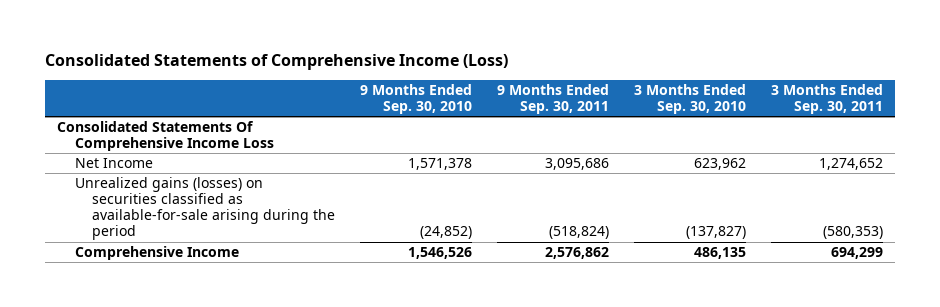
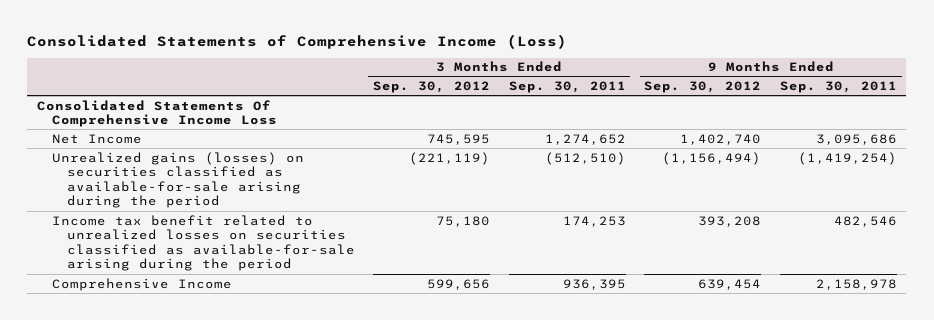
- | 9 Months Ended Sep. 30, 2010 | 9 Months Ended Sep. 30, 2011 | 3 Months Ended Sep. 30, 2010 | 3 Months Ended Sep. 30, 2011
+ | 3 Months Ended Sep. 30, 2012 | 3 Months Ended Sep. 30, 2011 | 9 Months Ended Sep. 30, 2012 | 9 Months Ended Sep. 30, 2011
- Unrealized gains (losses) on securities classified as available-for-sale arising during the period | (24,852) | (518,824) | (137,827) | (580,353)
- Comprehensive Income | 1,546,526 | 2,576,862 | 486,135 | 694,299
+ Unrealized gains (losses) on securities classified as available-for-sale arising during the period | (221,119) | (512,510) | (1,156,494) | (1,419,254)
+ Income tax benefit related to unrealized losses on securities classified as available-for-sale arising during the period | 75,180 | 174,253 | 393,208 | 482,546
+ Comprehensive Income | 599,656 | 936,395 | 639,454 | 2,158,978

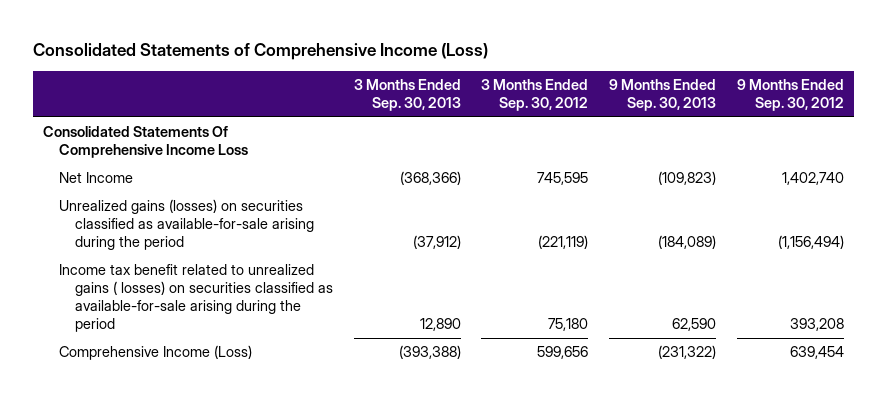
- | 3 Months Ended Sep. 30, 2012 | 3 Months Ended Sep. 30, 2011 | 9 Months Ended Sep. 30, 2012 | 9 Months Ended Sep. 30, 2011
+ | 3 Months Ended Sep. 30, 2013 | 3 Months Ended Sep. 30, 2012 | 9 Months Ended Sep. 30, 2013 | 9 Months Ended Sep. 30, 2012
- Income tax benefit related to unrealized losses on securities classified as available-for-sale arising during the period | 75,180 | 174,253 | 393,208 | 482,546
- Comprehensive Income | 599,656 | 936,395 | 639,454 | 2,158,978
+ Income tax benefit related to unrealized gains ( losses) on securities classified as available-for-sale arising during the period | 12,890 | 75,180 | 62,590 | 393,208
+ Comprehensive Income (Loss) | (393,388) | 599,656 | (231,322) | 639,454

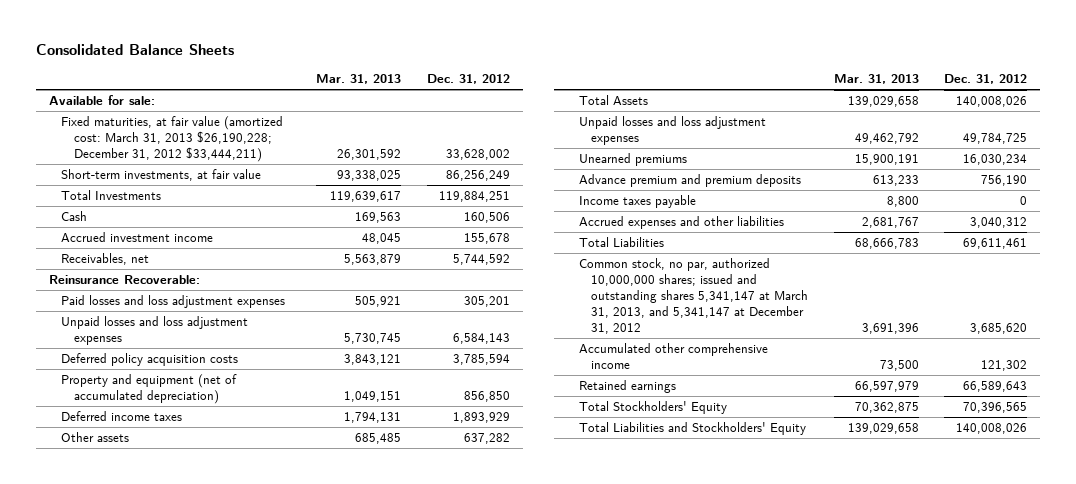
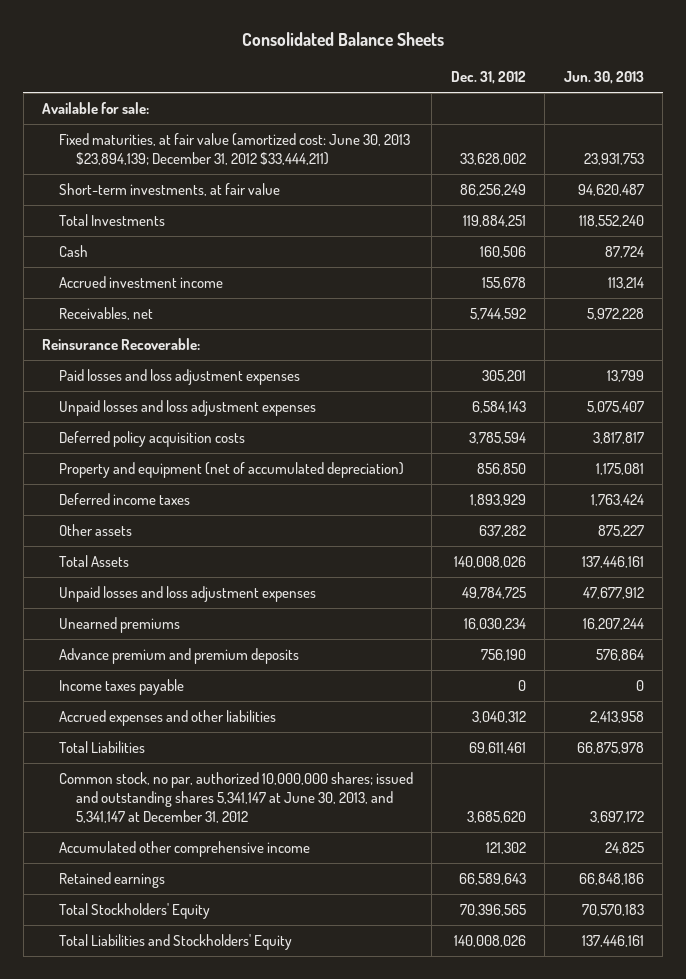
- | Mar. 31, 2013 | Dec. 31, 2012
+ | Dec. 31, 2012 | Jun. 30, 2013
- Fixed maturities, at fair value (amortized cost: March 31, 2013 $26,190,228; December 31, 2012 $33,444,211) | 26,301,592 | 33,628,002
+ Fixed maturities, at fair value (amortized cost: June 30, 2013 $23,894,139; December 31, 2012 $33,444,211) | 33,628,002 | 23,931,753
- Common stock, no par, authorized 10,000,000 shares; issued and outstanding shares 5,341,147 at March 31, 2013, and 5,341,147 at December 31, 2012 | 3,691,396 | 3,685,620
+ Common stock, no par, authorized 10,000,000 shares; issued and outstanding shares 5,341,147 at June 30, 2013, and 5,341,147 at December 31, 2012 | 3,685,620 | 3,697,172

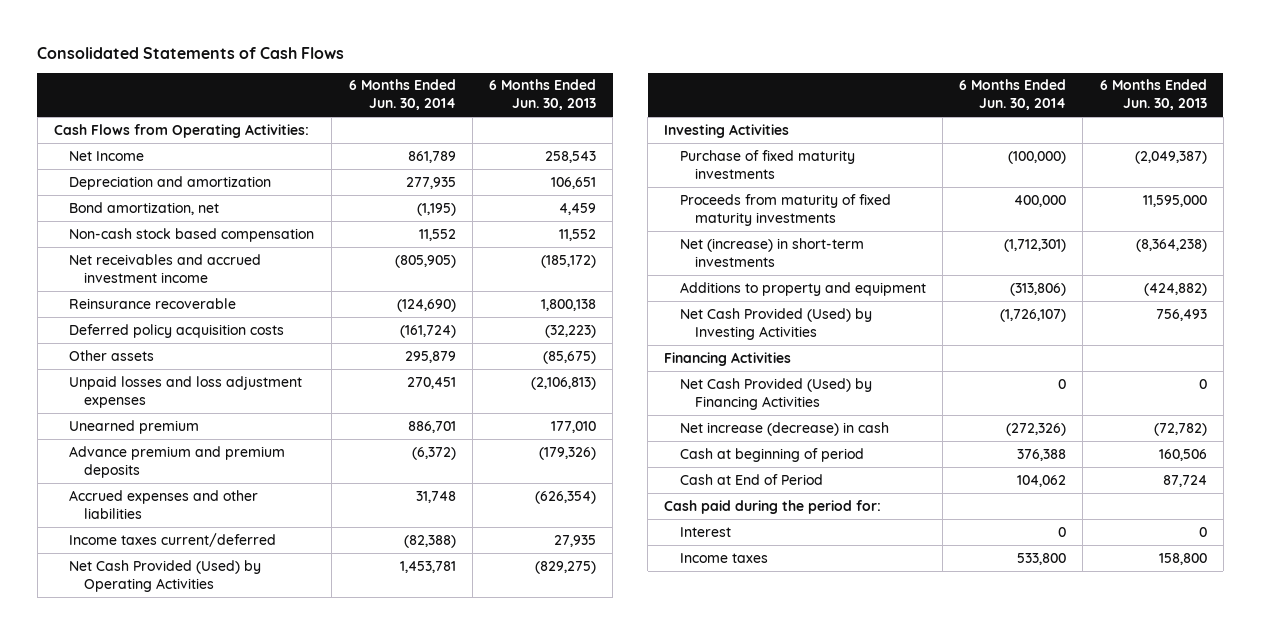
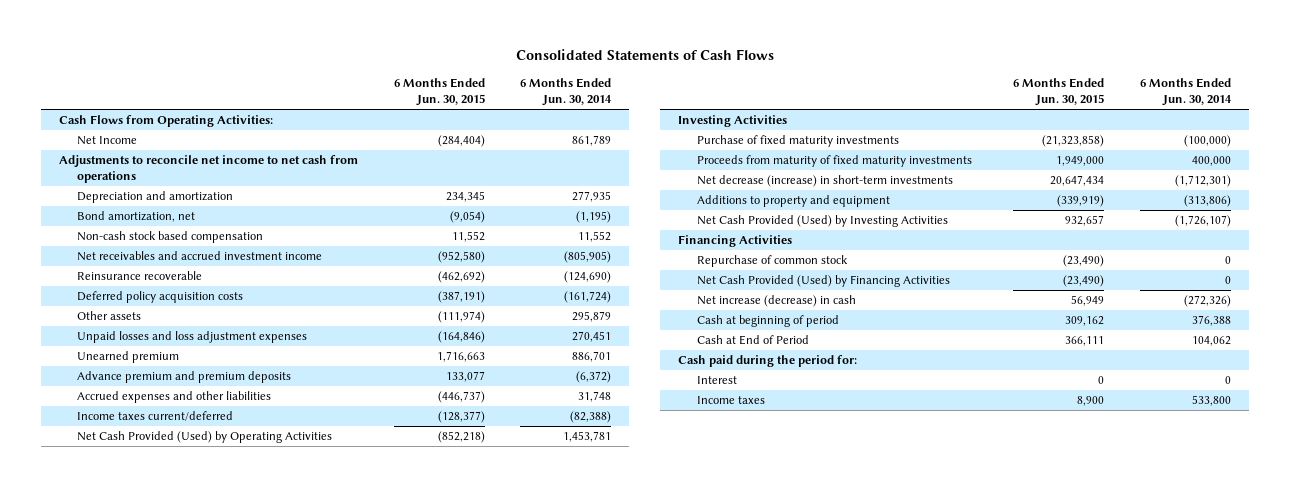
- | 6 Months Ended Jun. 30, 2014 | 6 Months Ended Jun. 30, 2013
+ | 6 Months Ended Jun. 30, 2015 | 6 Months Ended Jun. 30, 2014
+ Adjustments to reconcile net income to net cash from operations
- Net (increase) in short-term investments | (1,712,301) | (8,364,238)
+ Net decrease (increase) in short-term investments | 20,647,434 | (1,712,301)
+ Repurchase of common stock | (23,490) | 0

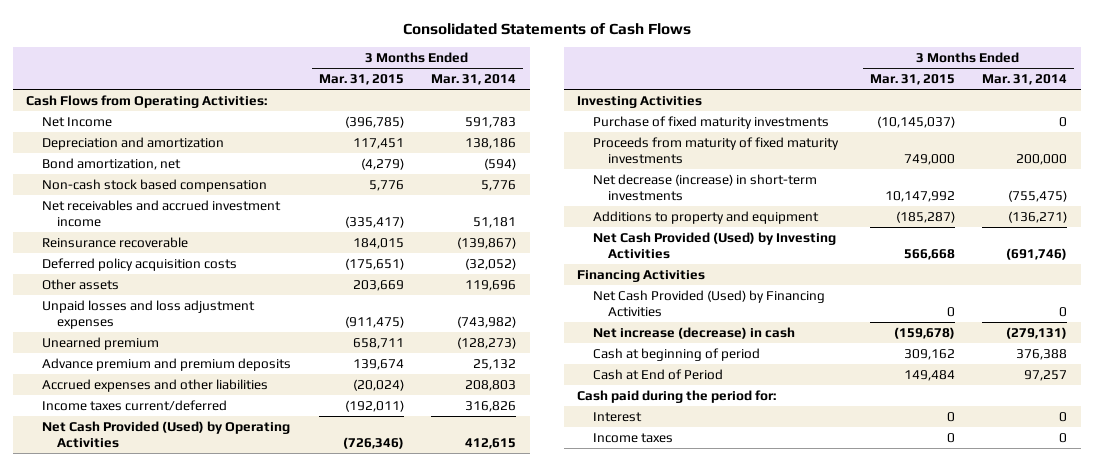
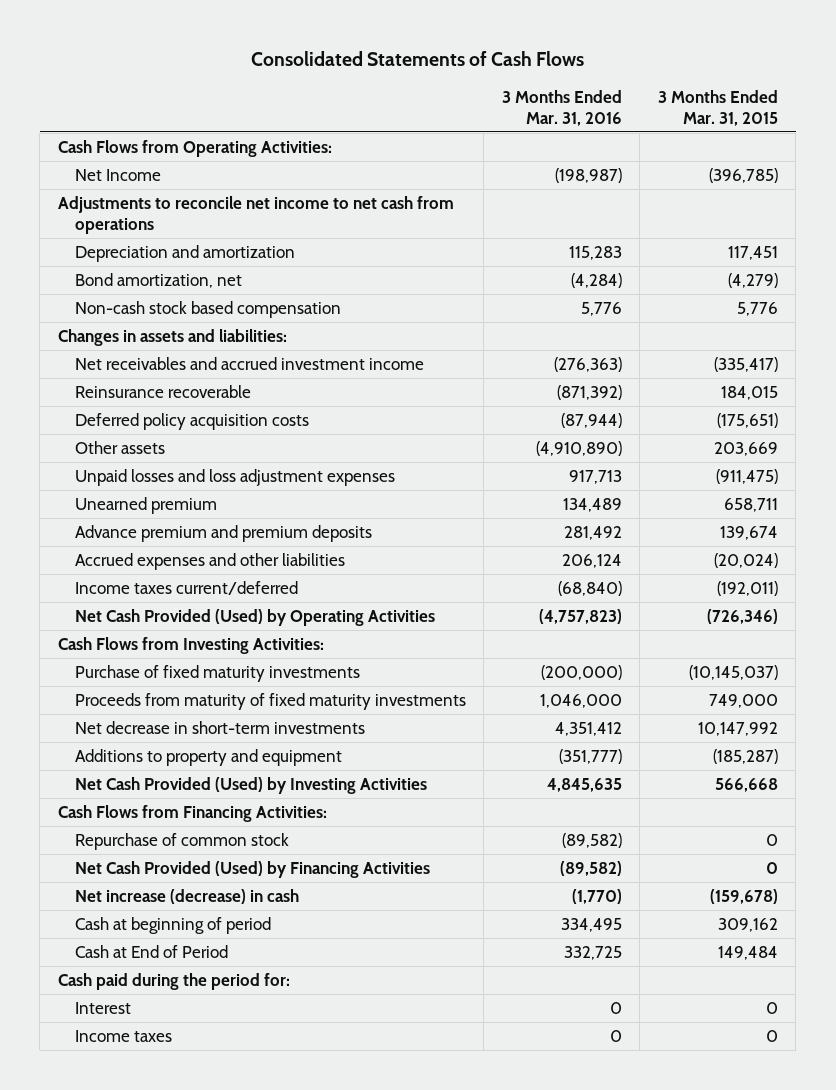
- | 3 Months Ended Mar. 31, 2015 | 3 Months Ended Mar. 31, 2014
+ | 3 Months Ended Mar. 31, 2016 | 3 Months Ended Mar. 31, 2015
+ Adjustments to reconcile net income to net cash from operations
+ Changes in assets and liabilities:
- Investing Activities
+ Cash Flows from Investing Activities:
- Net decrease (increase) in short-term investments | 10,147,992 | (755,475)
+ Net decrease in short-term investments | 4,351,412 | 10,147,992
- Financing Activities
+ Cash Flows from Financing Activities:
+ Repurchase of common stock | (89,582) | 0

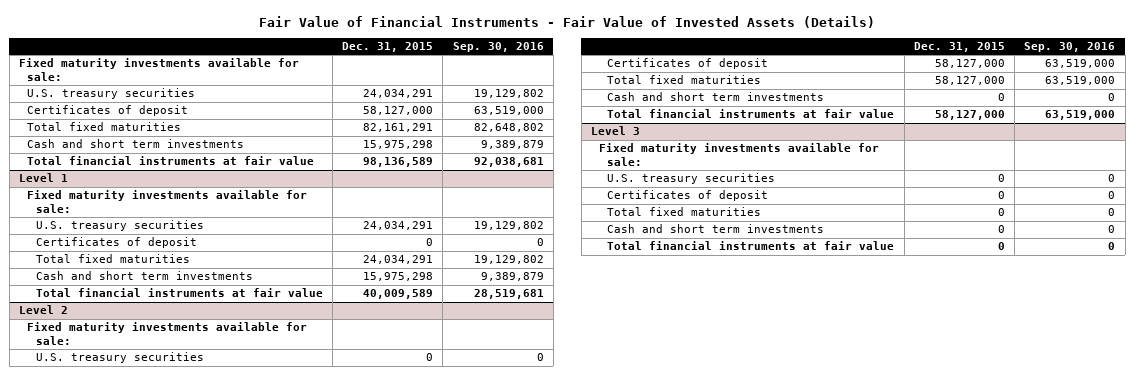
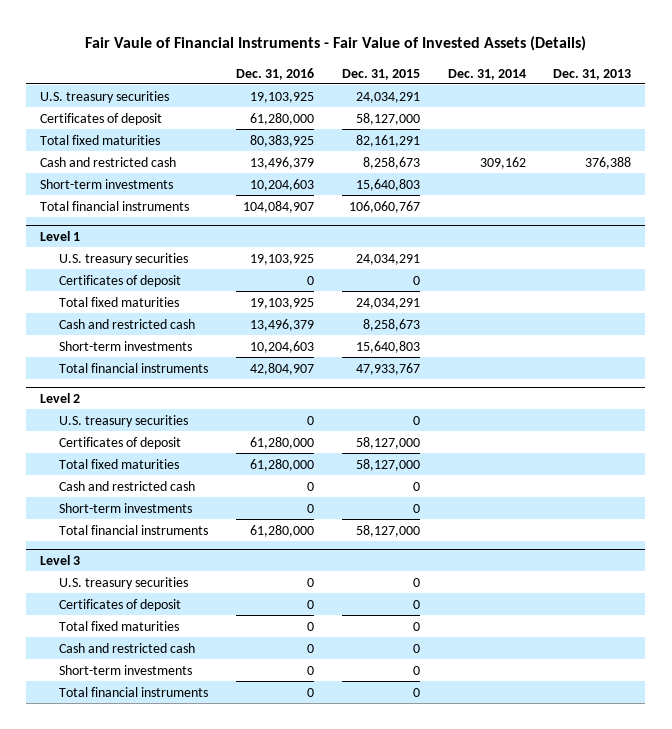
- Fair Value of Financial Instruments - Fair Value of Invested Assets (Details)
+ Fair Vaule of Financial Instruments - Fair Value of Invested Assets (Details)
- | Dec. 31, 2015 | Sep. 30, 2016
+ | Dec. 31, 2016 | Dec. 31, 2015 | Dec. 31, 2014 | Dec. 31, 2013
- Fixed maturity investments available for sale:
- Cash and short term investments | 15,975,298 | 9,389,879
- Total financial instruments at fair value | 98,136,589 | 92,038,681
+ Cash and restricted cash | 13,496,379 | 8,258,673 | 309,162 | 376,388
+ Short-term investments | 10,204,603 | 15,640,803 | |
+ Total financial instruments | 104,084,907 | 106,060,767 | |
@ Level 1
- Fixed maturity investments available for sale:
- Cash and short term investments | 15,975,298 | 9,389,879
- Total financial instruments at fair value | 40,009,589 | 28,519,681
+ Cash and restricted cash | 13,496,379 | 8,258,673 | |
+ Short-term investments | 10,204,603 | 15,640,803 | |
+ Total financial instruments | 42,804,907 | 47,933,767 | |
@ Level 2
- Fixed maturity investments available for sale:
- Cash and short term investments | 0 | 0
- Total financial instruments at fair value | 58,127,000 | 63,519,000
+ Cash and restricted cash | 0 | 0 | |
+ Short-term investments | 0 | 0 | |
+ Total financial instruments | 61,280,000 | 58,127,000 | |
@ Level 3
- Fixed maturity investments available for sale:
- Cash and short term investments | 0 | 0
- Total financial instruments at fair value | 0 | 0
+ Cash and restricted cash | 0 | 0 | |
+ Short-term investments | 0 | 0 | |
+ Total financial instruments | 0 | 0 | |

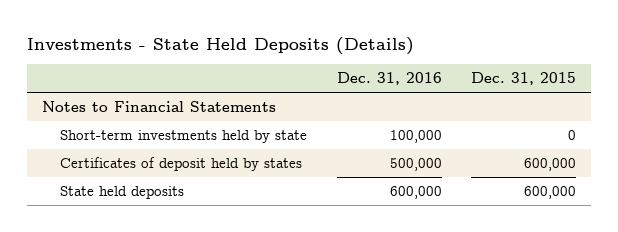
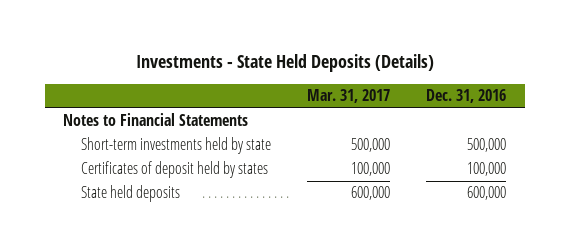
- | Dec. 31, 2016 | Dec. 31, 2015
+ | Mar. 31, 2017 | Dec. 31, 2016
- Short-term investments held by state | 100,000 | 0
- Certificates of deposit held by states | 500,000 | 600,000
+ Short-term investments held by state | 500,000 | 500,000
+ Certificates of deposit held by states | 100,000 | 100,000

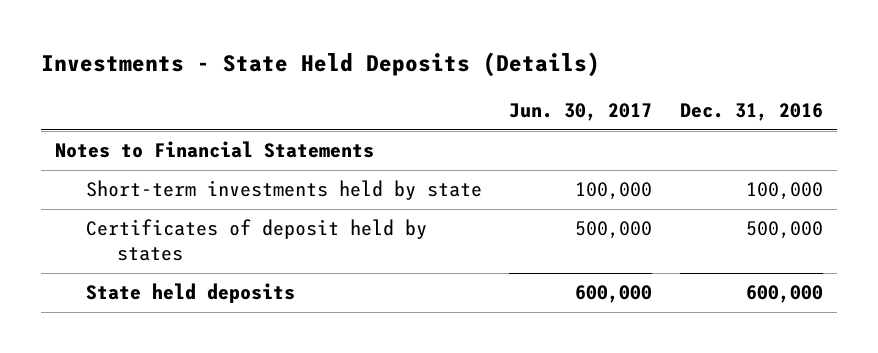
- | Mar. 31, 2017 | Dec. 31, 2016
+ | Jun. 30, 2017 | Dec. 31, 2016
- Short-term investments held by state | 500,000 | 500,000
- Certificates of deposit held by states | 100,000 | 100,000
+ Short-term investments held by state | 100,000 | 100,000
+ Certificates of deposit held by states | 500,000 | 500,000

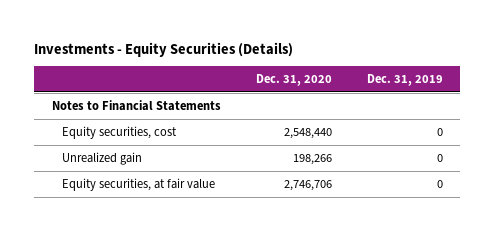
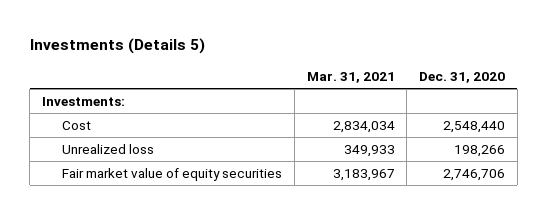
- Investments - Equity Securities (Details)
+ Investments (Details 5)
- | Dec. 31, 2020 | Dec. 31, 2019
+ | Mar. 31, 2021 | Dec. 31, 2020
- Notes to Financial Statements
- Equity securities, cost | 2,548,440 | 0
- Unrealized gain | 198,266 | 0
- Equity securities, at fair value | 2,746,706 | 0
+ Investments:
+ Cost | 2,834,034 | 2,548,440
+ Unrealized loss | 349,933 | 198,266
+ Fair market value of equity securities | 3,183,967 | 2,746,706

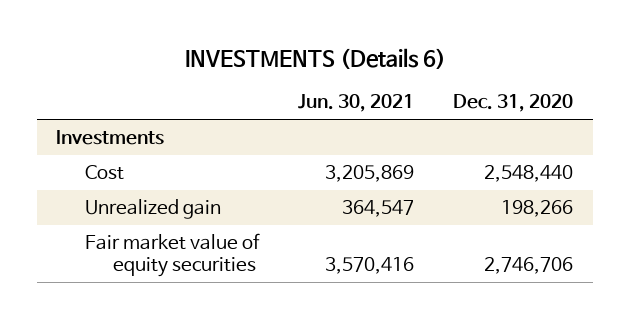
- Investments (Details 5)
+ INVESTMENTS (Details 6)
- | Mar. 31, 2021 | Dec. 31, 2020
+ | Jun. 30, 2021 | Dec. 31, 2020
- Investments:
+ Investments
- Unrealized loss | 349,933 | 198,266
+ Unrealized gain | 364,547 | 198,266

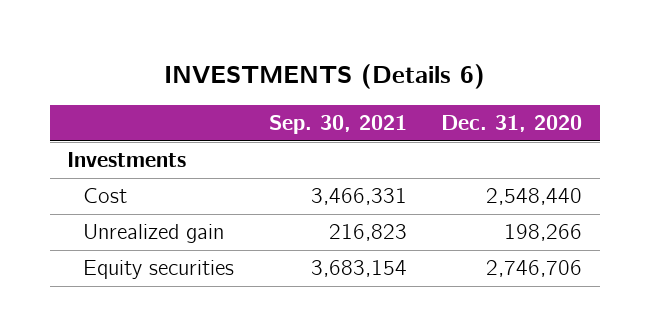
- | Jun. 30, 2021 | Dec. 31, 2020
+ | Sep. 30, 2021 | Dec. 31, 2020
- Fair market value of equity securities | 3,570,416 | 2,746,706
+ Equity securities | 3,683,154 | 2,746,706

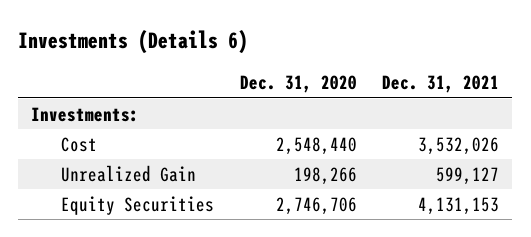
- INVESTMENTS (Details 6)
+ Investments (Details 6)
- | Sep. 30, 2021 | Dec. 31, 2020
+ | Dec. 31, 2020 | Dec. 31, 2021
- Investments
+ Investments:
- Unrealized gain | 216,823 | 198,266
- Equity securities | 3,683,154 | 2,746,706
+ Unrealized Gain | 198,266 | 599,127
+ Equity Securities | 2,746,706 | 4,131,153

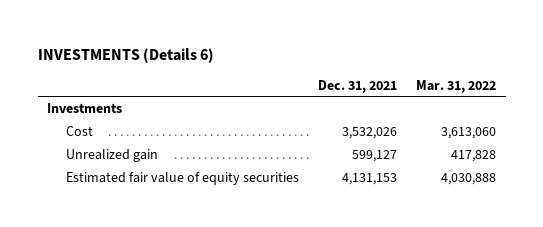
- Investments (Details 6)
+ INVESTMENTS (Details 6)
- | Dec. 31, 2020 | Dec. 31, 2021
+ | Dec. 31, 2021 | Mar. 31, 2022
- Investments:
+ Investments
- Unrealized Gain | 198,266 | 599,127
- Equity Securities | 2,746,706 | 4,131,153
+ Unrealized gain | 599,127 | 417,828
+ Estimated fair value of equity securities | 4,131,153 | 4,030,888

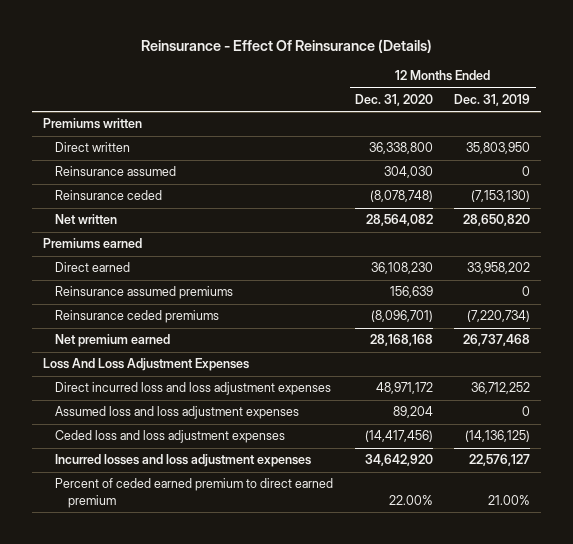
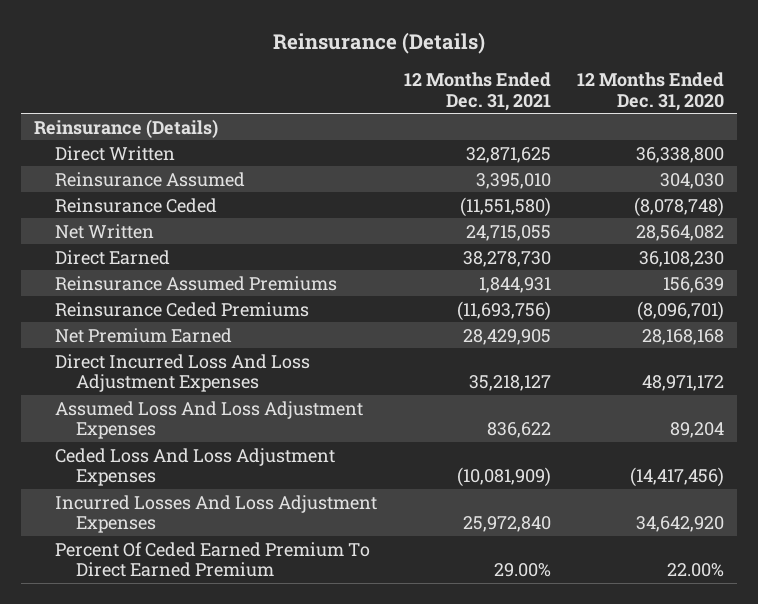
- Reinsurance - Effect Of Reinsurance (Details)
+ Reinsurance (Details)
- | 12 Months Ended Dec. 31, 2020 | 12 Months Ended Dec. 31, 2019
+ | 12 Months Ended Dec. 31, 2021 | 12 Months Ended Dec. 31, 2020
- Premiums written
- Direct written | 36,338,800 | 35,803,950
- Reinsurance assumed | 304,030 | 0
- Reinsurance ceded | (8,078,748) | (7,153,130)
- Net written | 28,564,082 | 28,650,820
- Premiums earned
- Direct earned | 36,108,230 | 33,958,202
- Reinsurance assumed premiums | 156,639 | 0
- Reinsurance ceded premiums | (8,096,701) | (7,220,734)
- Net premium earned | 28,168,168 | 26,737,468
- Loss And Loss Adjustment Expenses
- Direct incurred loss and loss adjustment expenses | 48,971,172 | 36,712,252
- Assumed loss and loss adjustment expenses | 89,204 | 0
- Ceded loss and loss adjustment expenses | (14,417,456) | (14,136,125)
- Incurred losses and loss adjustment expenses | 34,642,920 | 22,576,127
- Percent of ceded earned premium to direct earned premium | 22.00% | 21.00%
+ Reinsurance (Details)
+ Direct Written | 32,871,625 | 36,338,800
+ Reinsurance Assumed | 3,395,010 | 304,030
+ Reinsurance Ceded | (11,551,580) | (8,078,748)
+ Net Written | 24,715,055 | 28,564,082
+ Direct Earned | 38,278,730 | 36,108,230
+ Reinsurance Assumed Premiums | 1,844,931 | 156,639
+ Reinsurance Ceded Premiums | (11,693,756) | (8,096,701)
+ Net Premium Earned | 28,429,905 | 28,168,168
+ Direct Incurred Loss And Loss Adjustment Expenses | 35,218,127 | 48,971,172
+ Assumed Loss And Loss Adjustment Expenses | 836,622 | 89,204
+ Ceded Loss And Loss Adjustment Expenses | (10,081,909) | (14,417,456)
+ Incurred Losses And Loss Adjustment Expenses | 25,972,840 | 34,642,920
+ Percent Of Ceded Earned Premium To Direct Earned Premium | 29.00% | 22.00%

